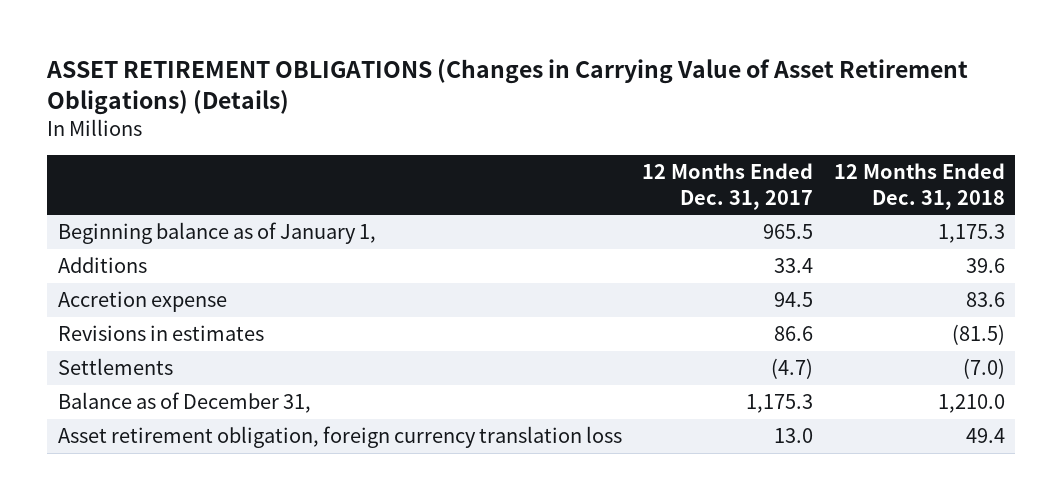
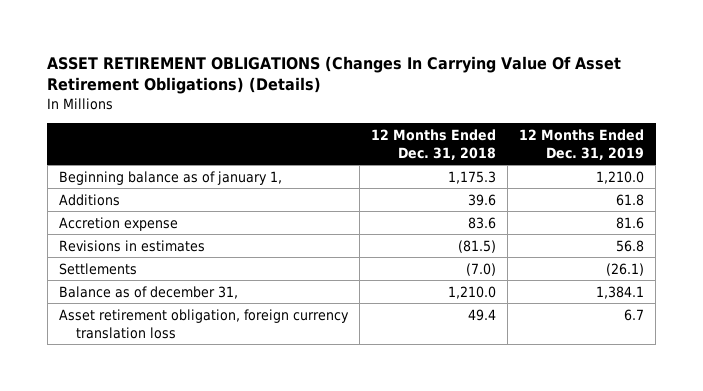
- ASSET RETIREMENT OBLIGATIONS (Changes in Carrying Value of Asset Retirement Obligations) (Details)
+ ASSET RETIREMENT OBLIGATIONS (Changes In Carrying Value Of Asset Retirement Obligations) (Details)
- | 12 Months Ended Dec. 31, 2017 | 12 Months Ended Dec. 31, 2018
+ | 12 Months Ended Dec. 31, 2018 | 12 Months Ended Dec. 31, 2019
- Beginning balance as of January 1, | 965.5 | 1,175.3
+ Beginning balance as of january 1, | 1,175.3 | 1,210.0
- Balance as of December 31, | 1,175.3 | 1,210.0
+ Balance as of december 31, | 1,210.0 | 1,384.1

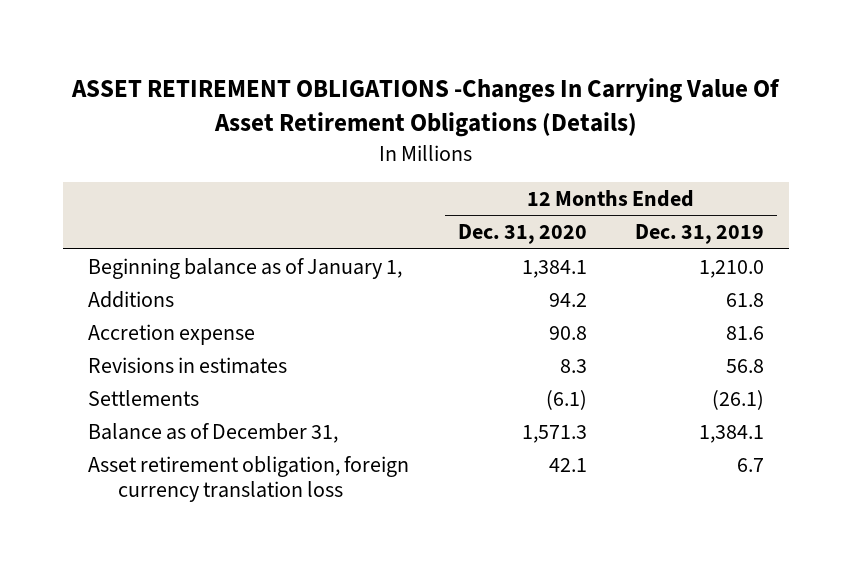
- ASSET RETIREMENT OBLIGATIONS (Changes In Carrying Value Of Asset Retirement Obligations) (Details)
+ ASSET RETIREMENT OBLIGATIONS -Changes In Carrying Value Of Asset Retirement Obligations (Details)
- | 12 Months Ended Dec. 31, 2018 | 12 Months Ended Dec. 31, 2019
+ | 12 Months Ended Dec. 31, 2020 | 12 Months Ended Dec. 31, 2019
- Beginning balance as of january 1, | 1,175.3 | 1,210.0
+ Beginning balance as of January 1, | 1,384.1 | 1,210.0
- Balance as of december 31, | 1,210.0 | 1,384.1
+ Balance as of December 31, | 1,571.3 | 1,384.1

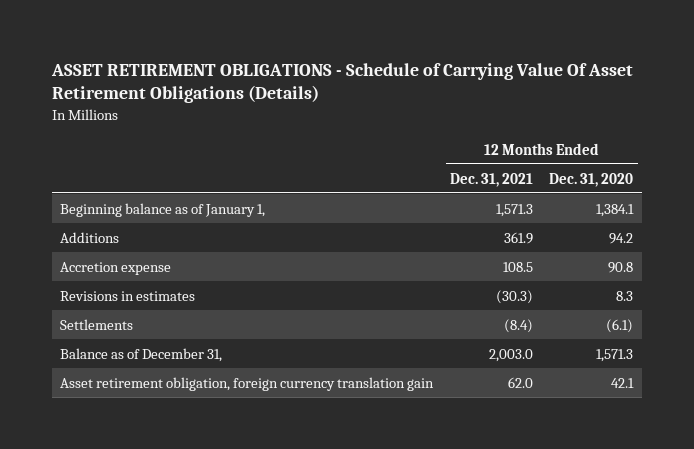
- ASSET RETIREMENT OBLIGATIONS -Changes In Carrying Value Of Asset Retirement Obligations (Details)
+ ASSET RETIREMENT OBLIGATIONS - Schedule of Carrying Value Of Asset Retirement Obligations (Details)
- | 12 Months Ended Dec. 31, 2020 | 12 Months Ended Dec. 31, 2019
+ | 12 Months Ended Dec. 31, 2021 | 12 Months Ended Dec. 31, 2020
- Asset retirement obligation, foreign currency translation loss | 42.1 | 6.7
+ Asset retirement obligation, foreign currency translation gain | 62.0 | 42.1

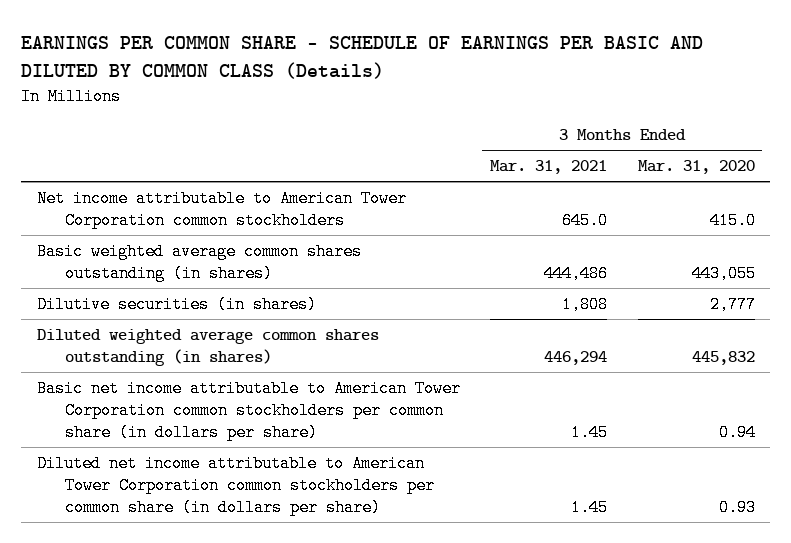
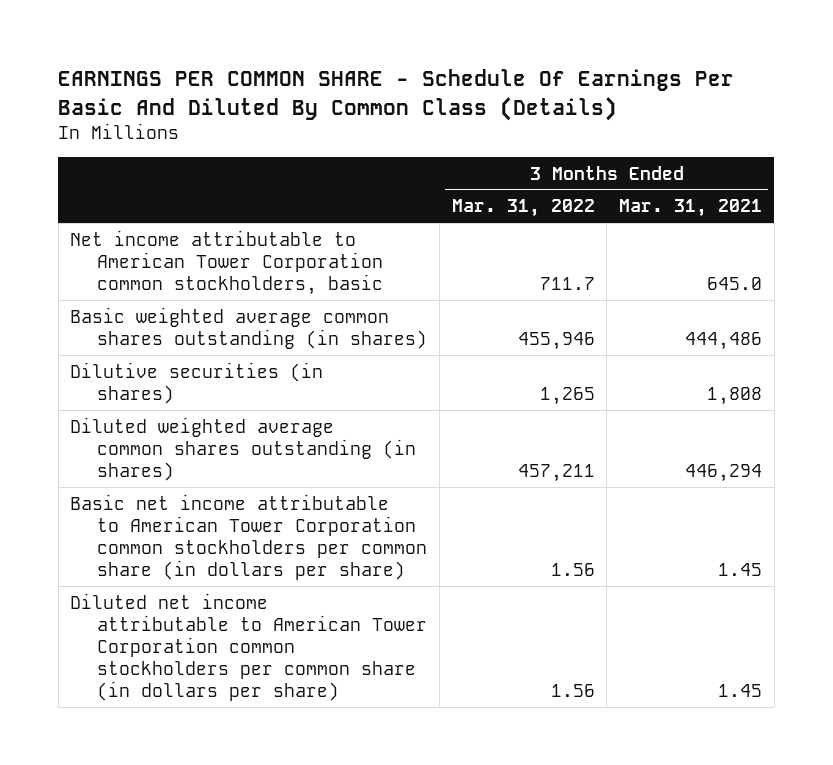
- EARNINGS PER COMMON SHARE - SCHEDULE OF EARNINGS PER BASIC AND DILUTED BY COMMON CLASS (Details)
+ EARNINGS PER COMMON SHARE - Schedule Of Earnings Per Basic And Diluted By Common Class (Details)
- | 3 Months Ended Mar. 31, 2021 | 3 Months Ended Mar. 31, 2020
+ | 3 Months Ended Mar. 31, 2022 | 3 Months Ended Mar. 31, 2021
- Net income attributable to American Tower Corporation common stockholders | 645.0 | 415.0
+ Net income attributable to American Tower Corporation common stockholders, basic | 711.7 | 645.0

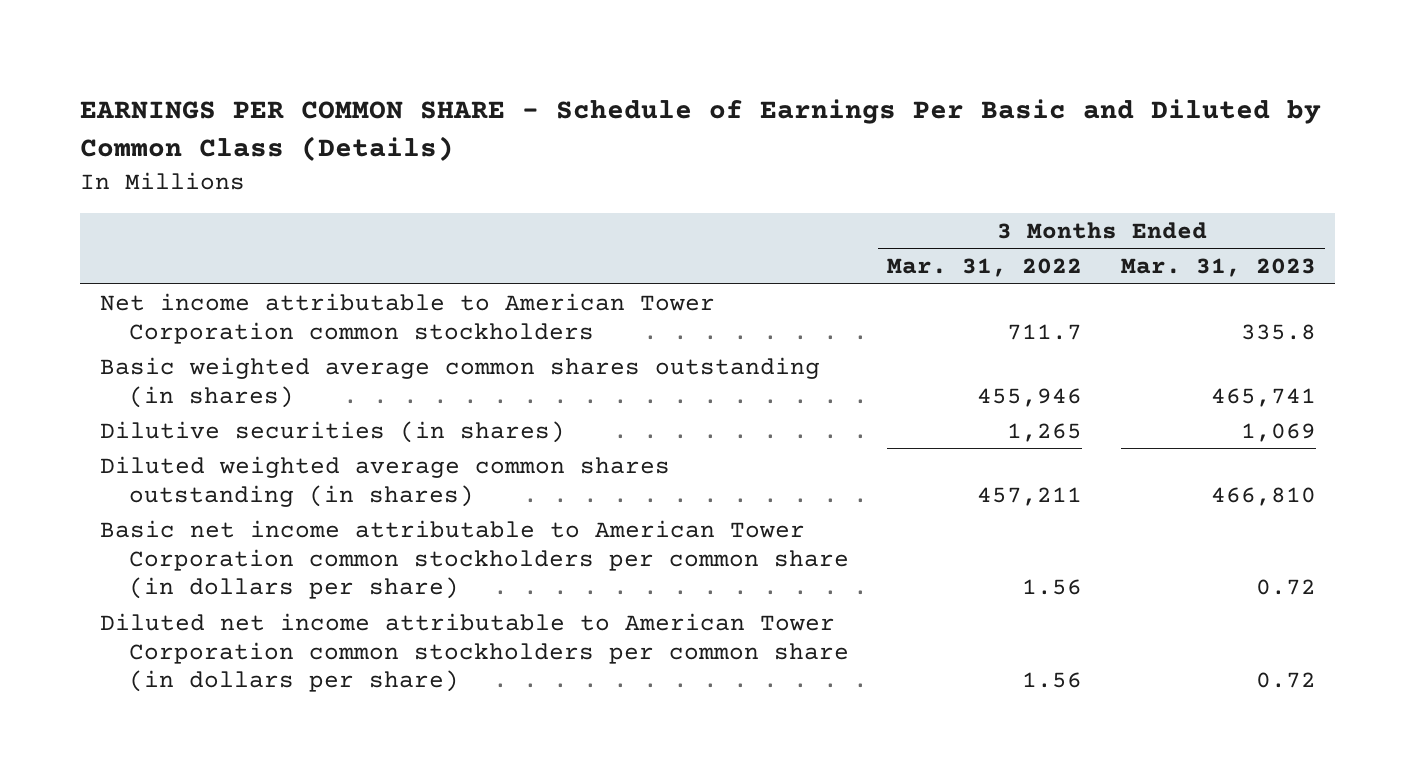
- EARNINGS PER COMMON SHARE - Schedule Of Earnings Per Basic And Diluted By Common Class (Details)
+ EARNINGS PER COMMON SHARE - Schedule of Earnings Per Basic and Diluted by Common Class (Details)
- | 3 Months Ended Mar. 31, 2022 | 3 Months Ended Mar. 31, 2021
+ | 3 Months Ended Mar. 31, 2022 | 3 Months Ended Mar. 31, 2023
- Net income attributable to American Tower Corporation common stockholders, basic | 711.7 | 645.0
+ Net income attributable to American Tower Corporation common stockholders | 711.7 | 335.8

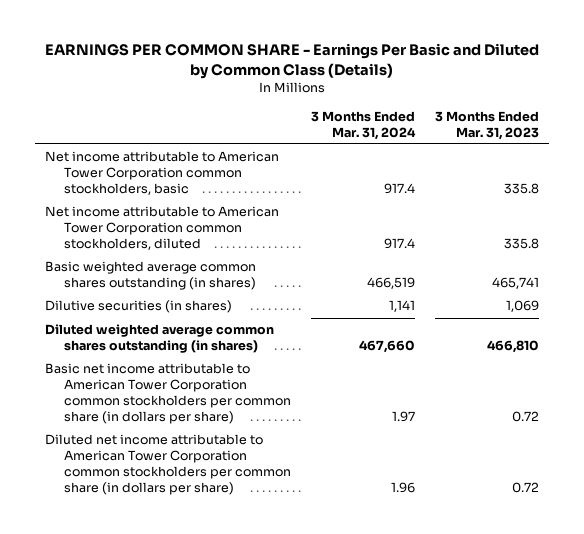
- EARNINGS PER COMMON SHARE - Schedule of Earnings Per Basic and Diluted by Common Class (Details)
+ EARNINGS PER COMMON SHARE - Earnings Per Basic and Diluted by Common Class (Details)
- | 3 Months Ended Mar. 31, 2022 | 3 Months Ended Mar. 31, 2023
+ | 3 Months Ended Mar. 31, 2024 | 3 Months Ended Mar. 31, 2023
- Net income attributable to American Tower Corporation common stockholders | 711.7 | 335.8
+ Net income attributable to American Tower Corporation common stockholders, basic | 917.4 | 335.8
+ Net income attributable to American Tower Corporation common stockholders, diluted | 917.4 | 335.8

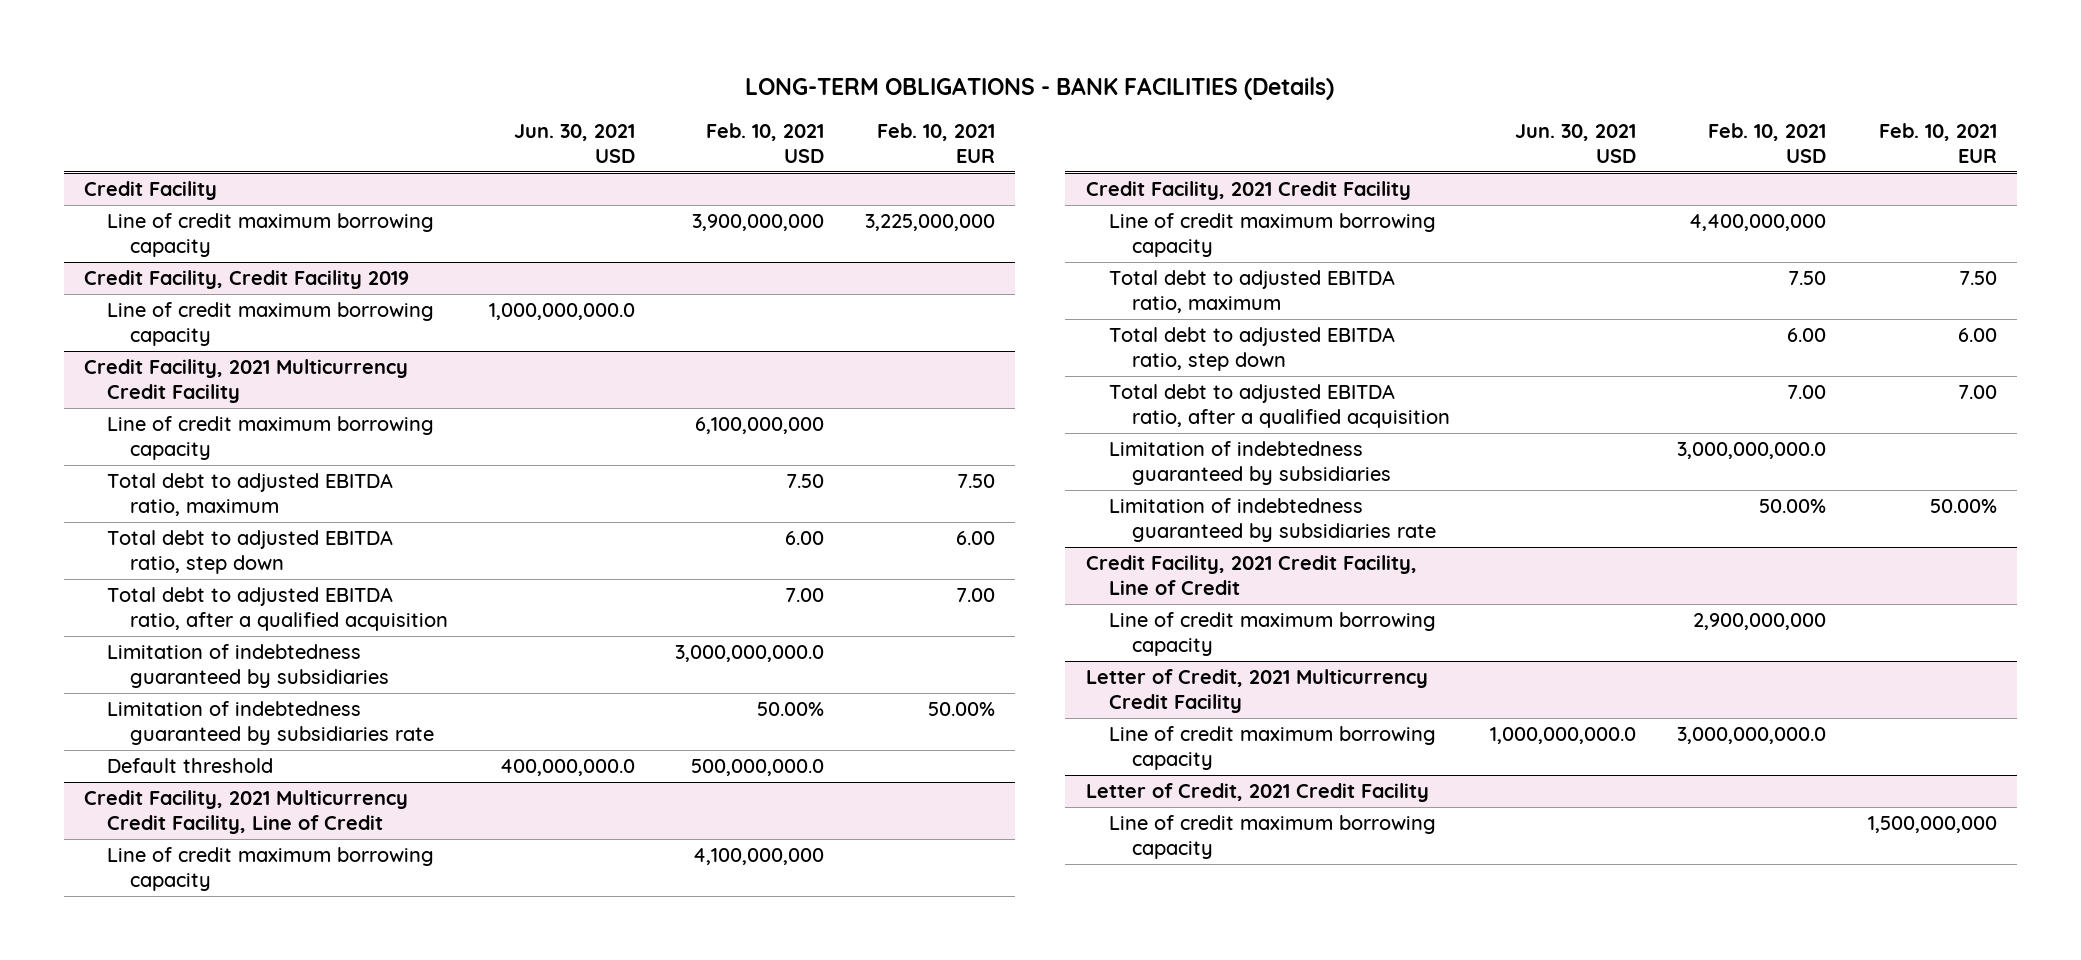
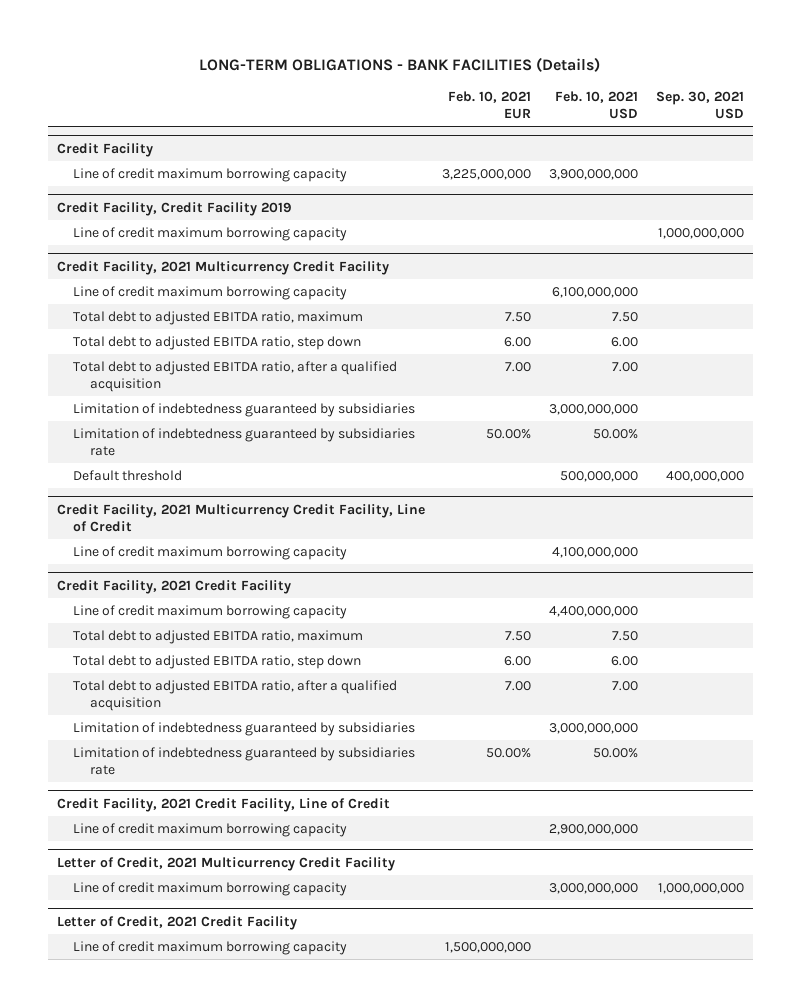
- | Jun. 30, 2021 USD | Feb. 10, 2021 USD | Feb. 10, 2021 EUR
+ | Feb. 10, 2021 EUR | Feb. 10, 2021 USD | Sep. 30, 2021 USD
@ Credit Facility, 2021 Multicurrency Credit Facility
- Limitation of indebtedness guaranteed by subsidiaries | | 3,000,000,000.0 |
+ Limitation of indebtedness guaranteed by subsidiaries | | 3,000,000,000 |
- Default threshold | 400,000,000.0 | 500,000,000.0 |
+ Default threshold | | 500,000,000 | 400,000,000
@ Credit Facility, 2021 Credit Facility
- Limitation of indebtedness guaranteed by subsidiaries | | 3,000,000,000.0 |
+ Limitation of indebtedness guaranteed by subsidiaries | | 3,000,000,000 |
@ Letter of Credit, 2021 Multicurrency Credit Facility
- Line of credit maximum borrowing capacity | 1,000,000,000.0 | 3,000,000,000.0 |
+ Line of credit maximum borrowing capacity | | 3,000,000,000 | 1,000,000,000

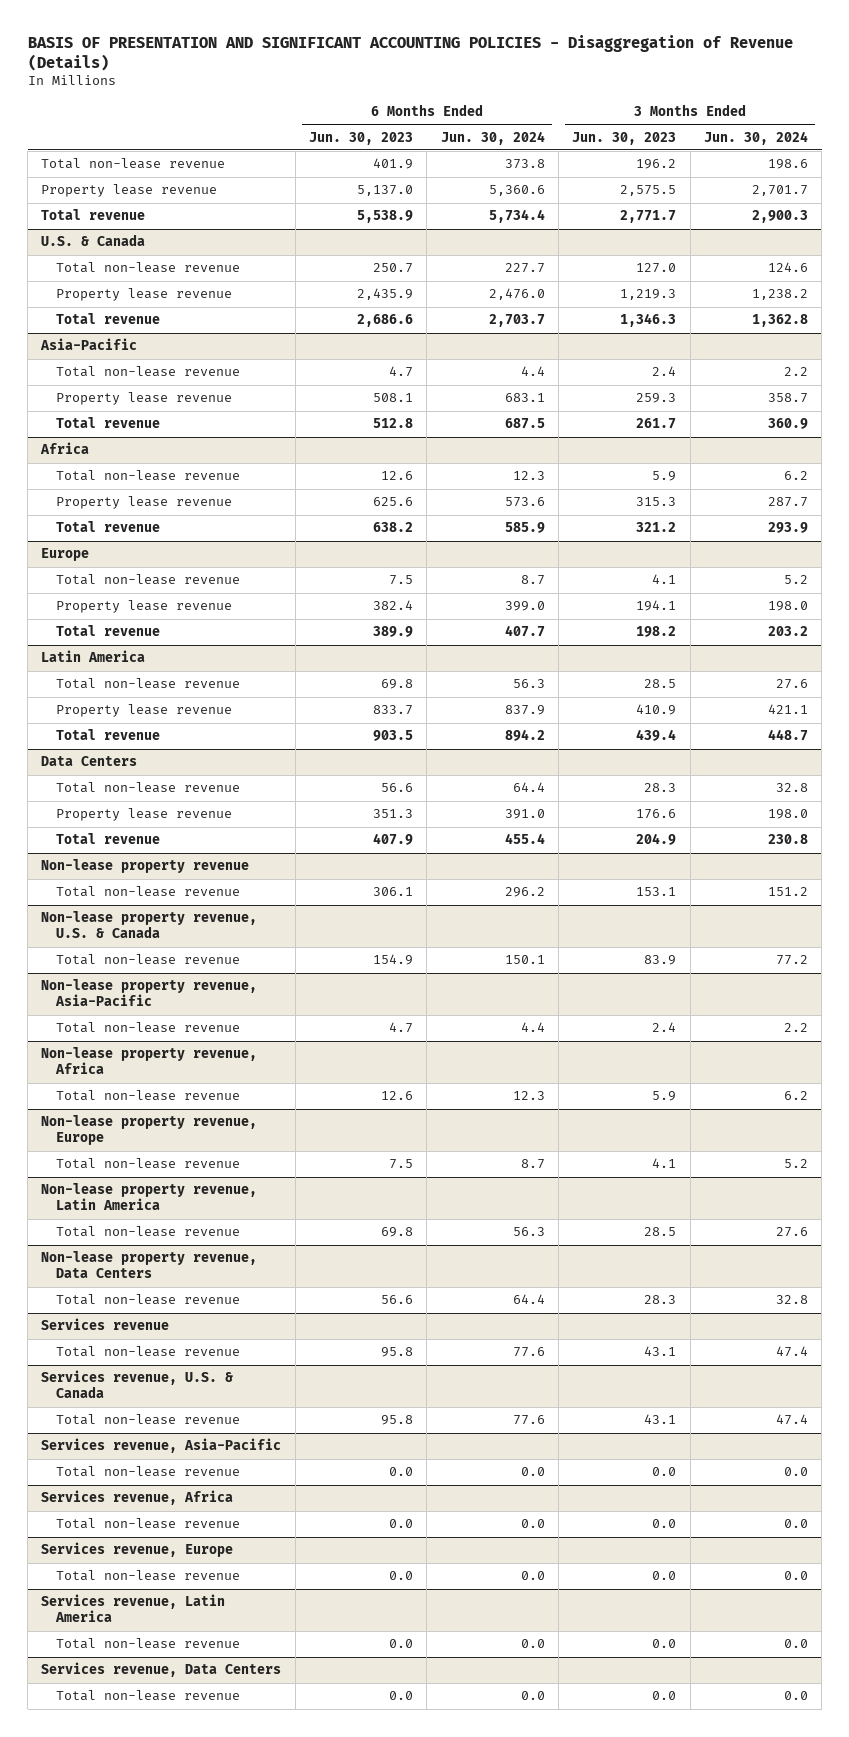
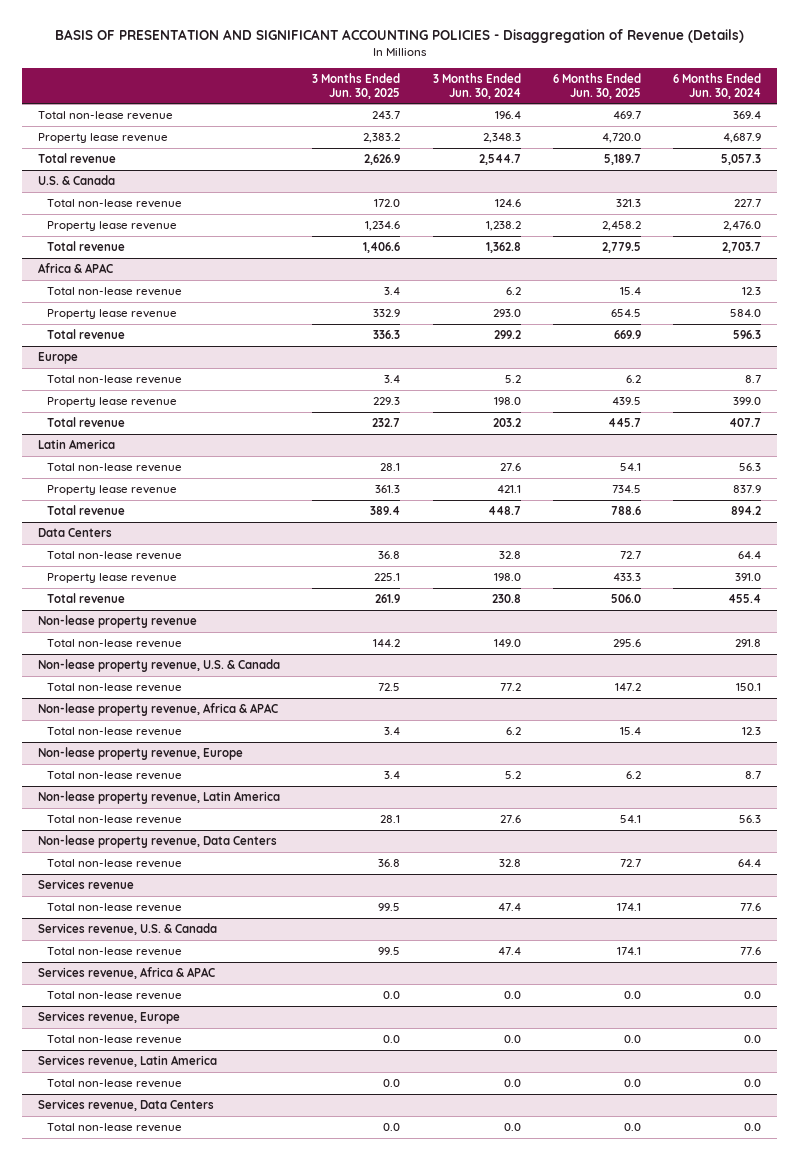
- | 6 Months Ended Jun. 30, 2023 | 6 Months Ended Jun. 30, 2024 | 3 Months Ended Jun. 30, 2023 | 3 Months Ended Jun. 30, 2024
+ | 3 Months Ended Jun. 30, 2025 | 3 Months Ended Jun. 30, 2024 | 6 Months Ended Jun. 30, 2025 | 6 Months Ended Jun. 30, 2024
- Total non-lease revenue | 401.9 | 373.8 | 196.2 | 198.6
- Property lease revenue | 5,137.0 | 5,360.6 | 2,575.5 | 2,701.7
- Total revenue | 5,538.9 | 5,734.4 | 2,771.7 | 2,900.3
+ Total non-lease revenue | 243.7 | 196.4 | 469.7 | 369.4
+ Property lease revenue | 2,383.2 | 2,348.3 | 4,720.0 | 4,687.9
+ Total revenue | 2,626.9 | 2,544.7 | 5,189.7 | 5,057.3
- Asia-Pacific
- Total non-lease revenue | 4.7 | 4.4 | 2.4 | 2.2
- Property lease revenue | 508.1 | 683.1 | 259.3 | 358.7
- Total revenue | 512.8 | 687.5 | 261.7 | 360.9
- Africa
+ Africa & APAC
- Property lease revenue | 625.6 | 573.6 | 315.3 | 287.7
- Total revenue | 638.2 | 585.9 | 321.2 | 293.9
+ Property lease revenue | 332.9 | 293.0 | 654.5 | 584.0
+ Total revenue | 336.3 | 299.2 | 669.9 | 596.3
@ Non-lease property revenue
- Total non-lease revenue | 306.1 | 296.2 | 153.1 | 151.2
+ Total non-lease revenue | 144.2 | 149.0 | 295.6 | 291.8
- Non-lease property revenue, Asia-Pacific
- Total non-lease revenue | 4.7 | 4.4 | 2.4 | 2.2
- Non-lease property revenue, Africa
+ Non-lease property revenue, Africa & APAC
- Services revenue, Asia-Pacific
- Total non-lease revenue | 0.0 | 0.0 | 0.0 | 0.0
- Services revenue, Africa
+ Services revenue, Africa & APAC

